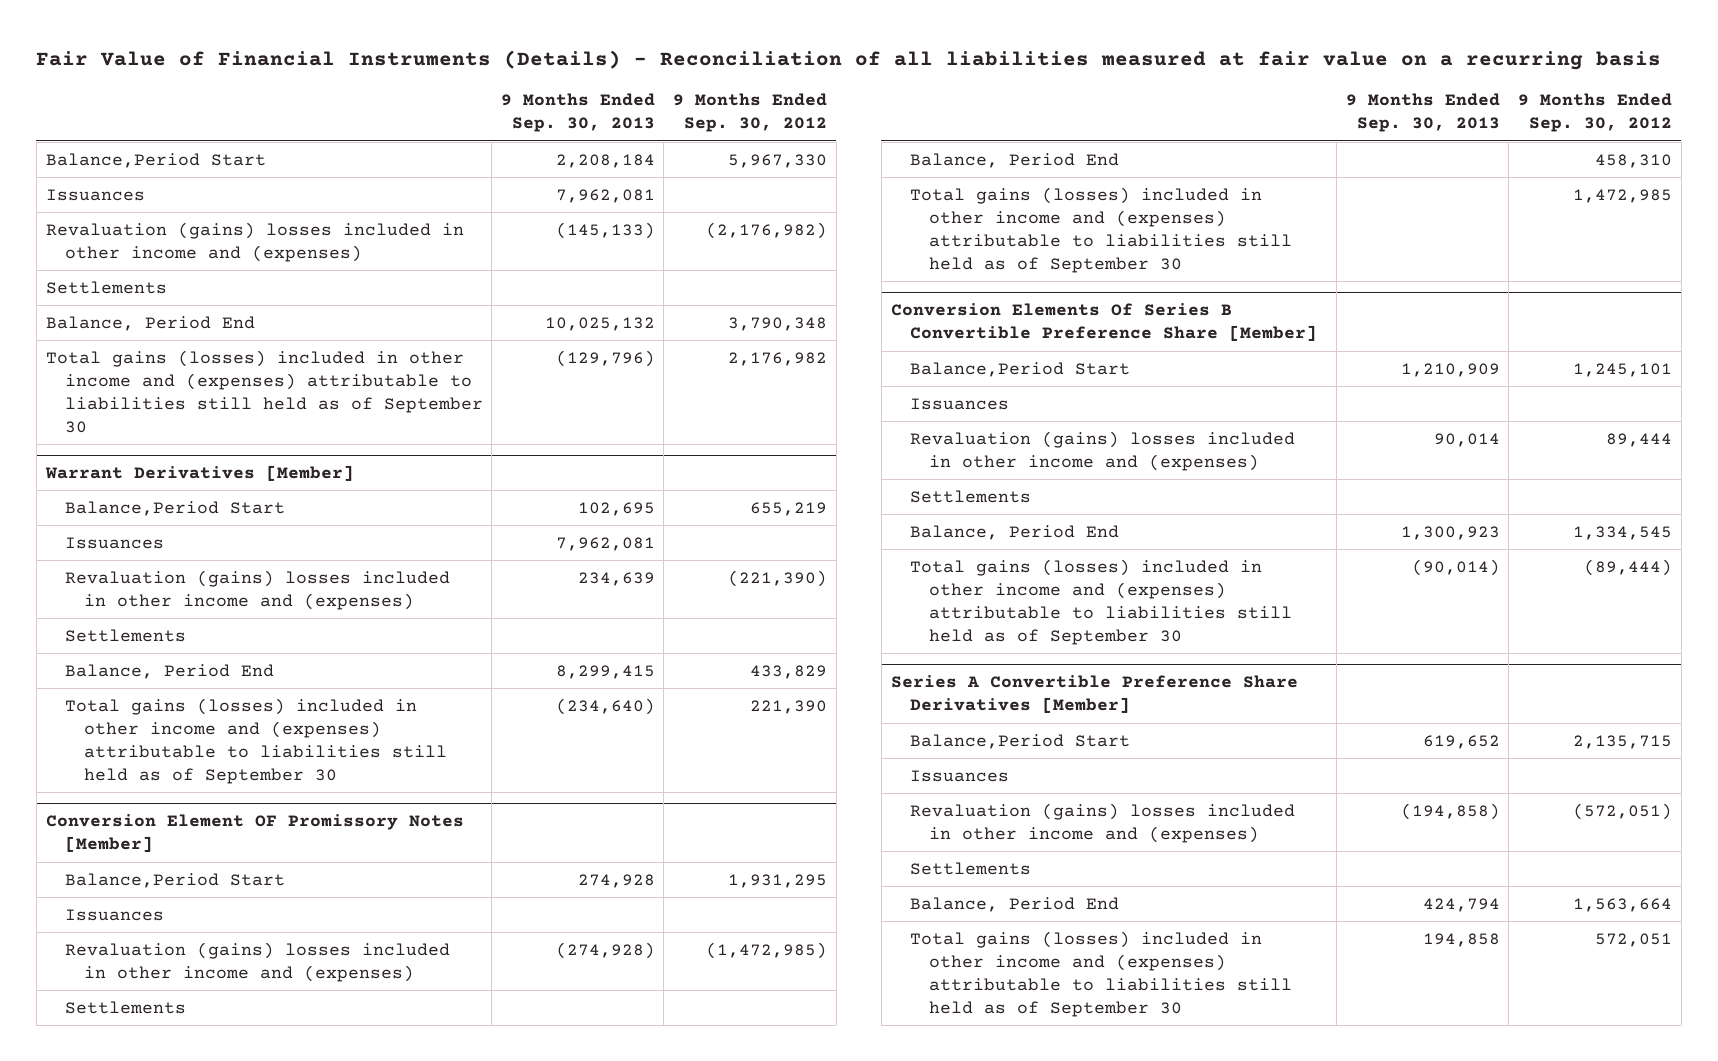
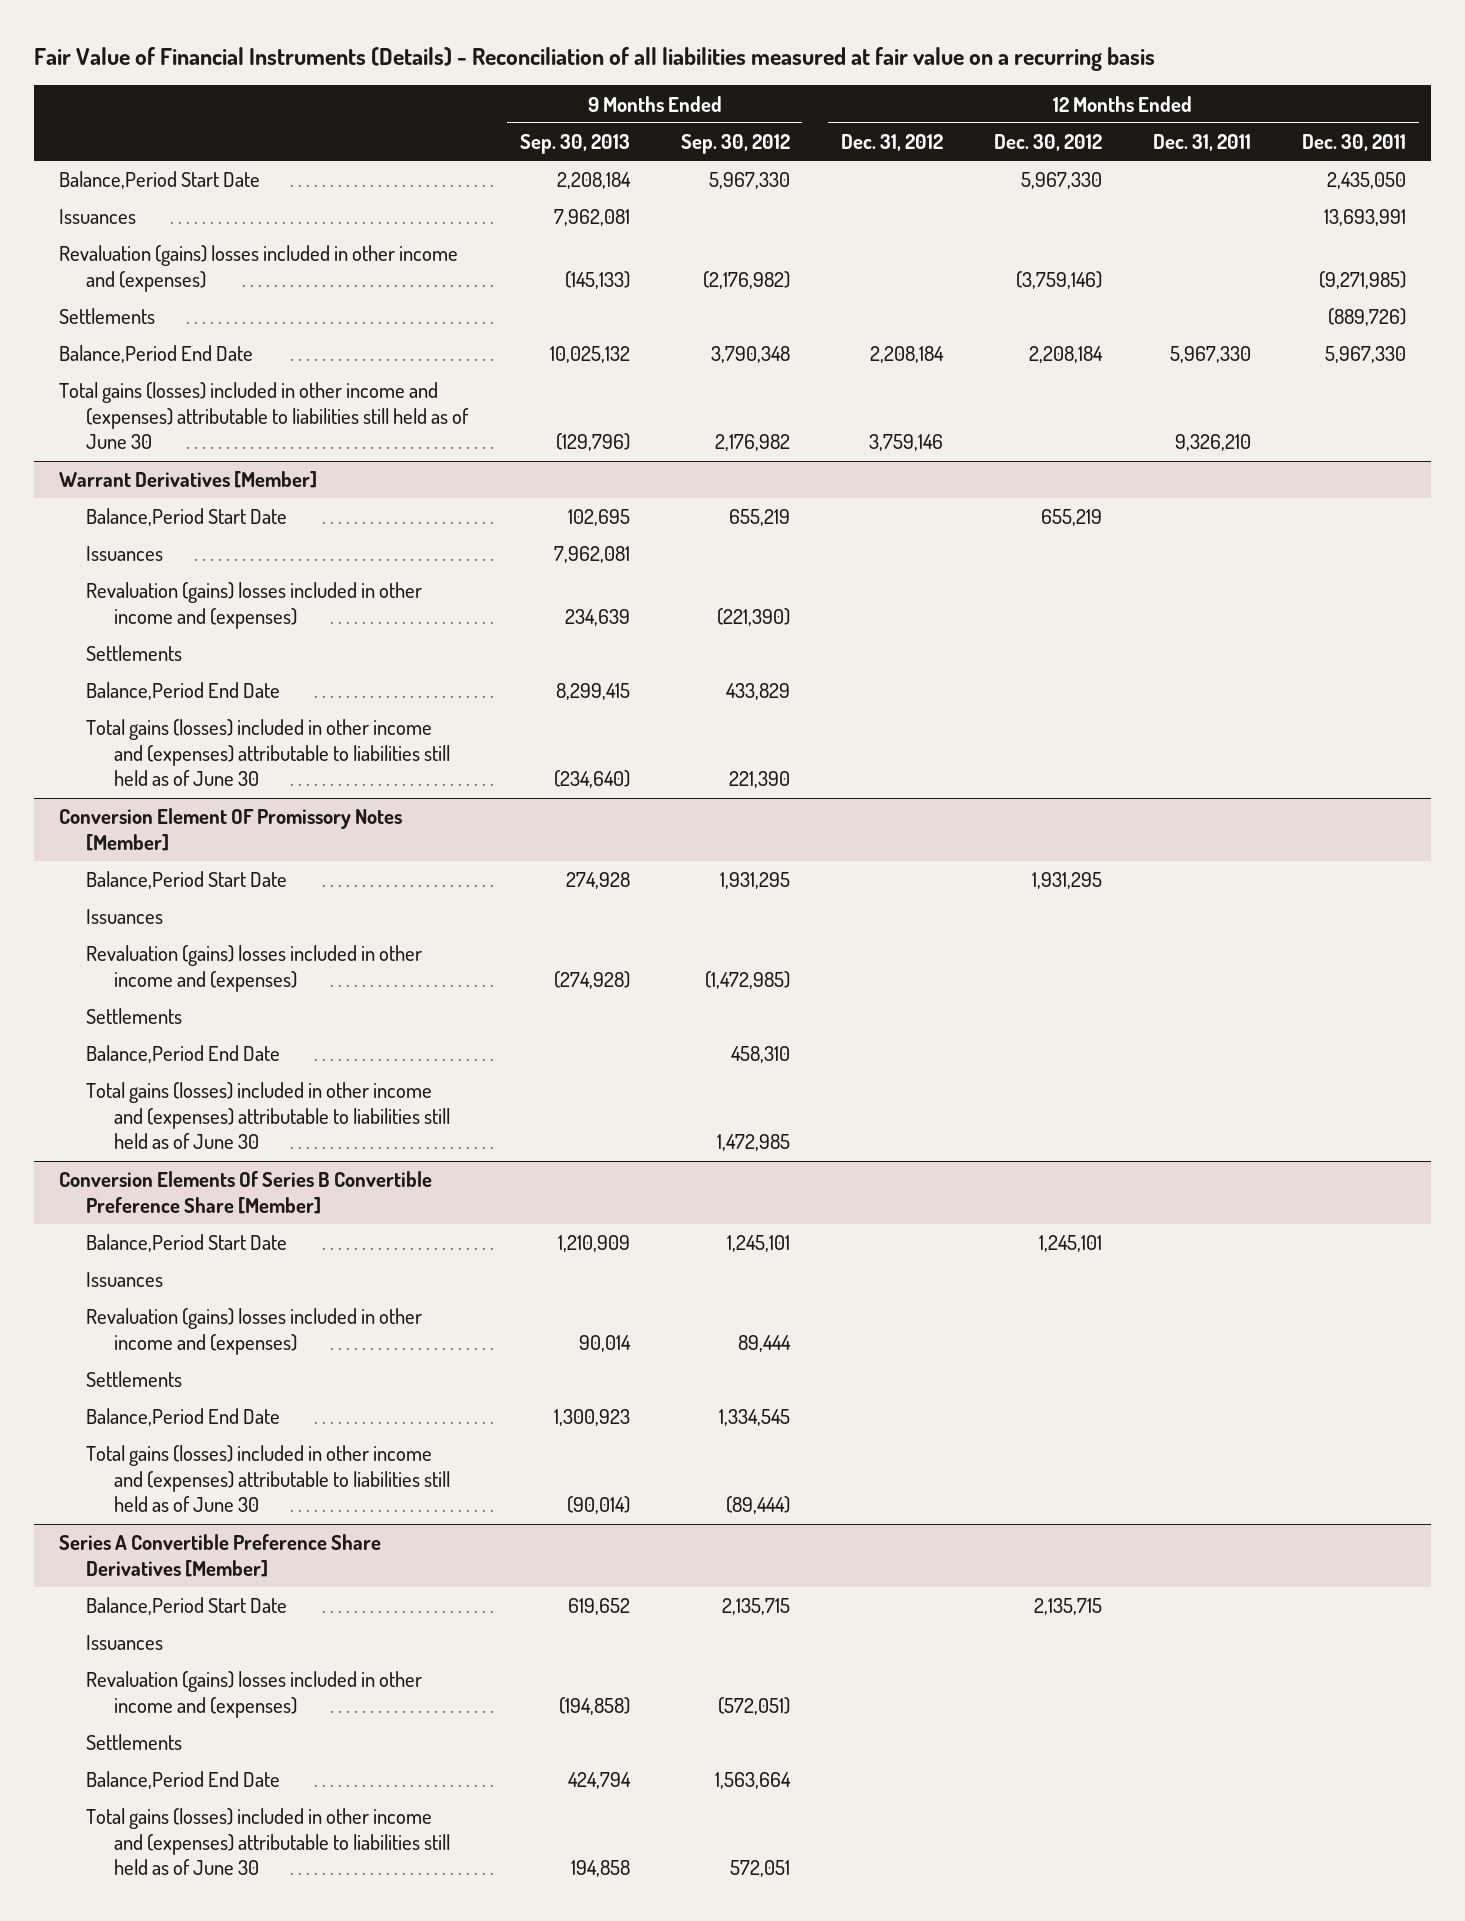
- | 9 Months Ended Sep. 30, 2013 | 9 Months Ended Sep. 30, 2012
+ | 9 Months Ended Sep. 30, 2013 | 9 Months Ended Sep. 30, 2012 | 12 Months Ended Dec. 31, 2012 | 12 Months Ended Dec. 30, 2012 | 12 Months Ended Dec. 31, 2011 | 12 Months Ended Dec. 30, 2011
- Balance,Period Start | 2,208,184 | 5,967,330
+ Balance,Period Start Date | 2,208,184 | 5,967,330 | | 5,967,330 | | 2,435,050
- Balance, Period End | 10,025,132 | 3,790,348
- Total gains (losses) included in other income and (expenses) attributable to liabilities still held as of September 30 | (129,796) | 2,176,982
+ Balance,Period End Date | 10,025,132 | 3,790,348 | 2,208,184 | 2,208,184 | 5,967,330 | 5,967,330
+ Total gains (losses) included in other income and (expenses) attributable to liabilities still held as of June 30 | (129,796) | 2,176,982 | 3,759,146 | | 9,326,210 |
@ Warrant Derivatives [Member]
- Balance,Period Start | 102,695 | 655,219
+ Balance,Period Start Date | 102,695 | 655,219 | | 655,219 | |
- Balance, Period End | 8,299,415 | 433,829
- Total gains (losses) included in other income and (expenses) attributable to liabilities still held as of September 30 | (234,640) | 221,390
+ Balance,Period End Date | 8,299,415 | 433,829 | | | |
+ Total gains (losses) included in other income and (expenses) attributable to liabilities still held as of June 30 | (234,640) | 221,390 | | | |
@ Conversion Element OF Promissory Notes [Member]
- Balance,Period Start | 274,928 | 1,931,295
+ Balance,Period Start Date | 274,928 | 1,931,295 | | 1,931,295 | |
- Balance, Period End | | 458,310
- Total gains (losses) included in other income and (expenses) attributable to liabilities still held as of September 30 | | 1,472,985
+ Balance,Period End Date | | 458,310 | | | |
+ Total gains (losses) included in other income and (expenses) attributable to liabilities still held as of June 30 | | 1,472,985 | | | |
@ Conversion Elements Of Series B Convertible Preference Share [Member]
- Balance,Period Start | 1,210,909 | 1,245,101
+ Balance,Period Start Date | 1,210,909 | 1,245,101 | | 1,245,101 | |
- Balance, Period End | 1,300,923 | 1,334,545
- Total gains (losses) included in other income and (expenses) attributable to liabilities still held as of September 30 | (90,014) | (89,444)
+ Balance,Period End Date | 1,300,923 | 1,334,545 | | | |
+ Total gains (losses) included in other income and (expenses) attributable to liabilities still held as of June 30 | (90,014) | (89,444) | | | |
@ Series A Convertible Preference Share Derivatives [Member]
- Balance,Period Start | 619,652 | 2,135,715
+ Balance,Period Start Date | 619,652 | 2,135,715 | | 2,135,715 | |
- Balance, Period End | 424,794 | 1,563,664
- Total gains (losses) included in other income and (expenses) attributable to liabilities still held as of September 30 | 194,858 | 572,051
+ Balance,Period End Date | 424,794 | 1,563,664 | | | |
+ Total gains (losses) included in other income and (expenses) attributable to liabilities still held as of June 30 | 194,858 | 572,051 | | | |

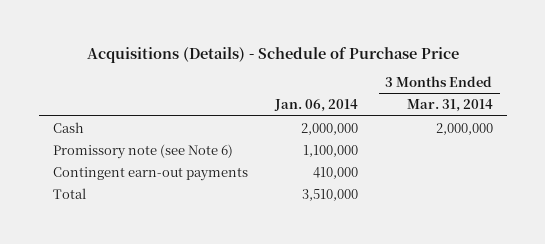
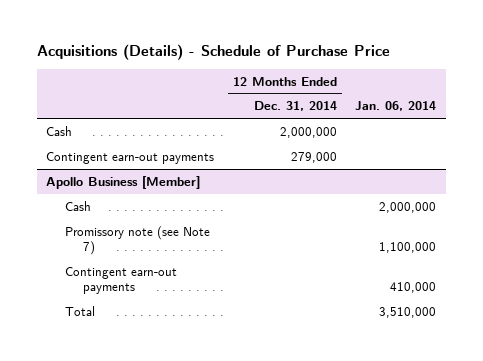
- | Jan. 06, 2014 | 3 Months Ended Mar. 31, 2014
+ | 12 Months Ended Dec. 31, 2014 | Jan. 06, 2014
+ Cash | 2,000,000 |
+ Contingent earn-out payments | 279,000 |
+ Apollo Business [Member]
- Promissory note (see Note 6) | 1,100,000 |
+ Promissory note (see Note 7) | | 1,100,000

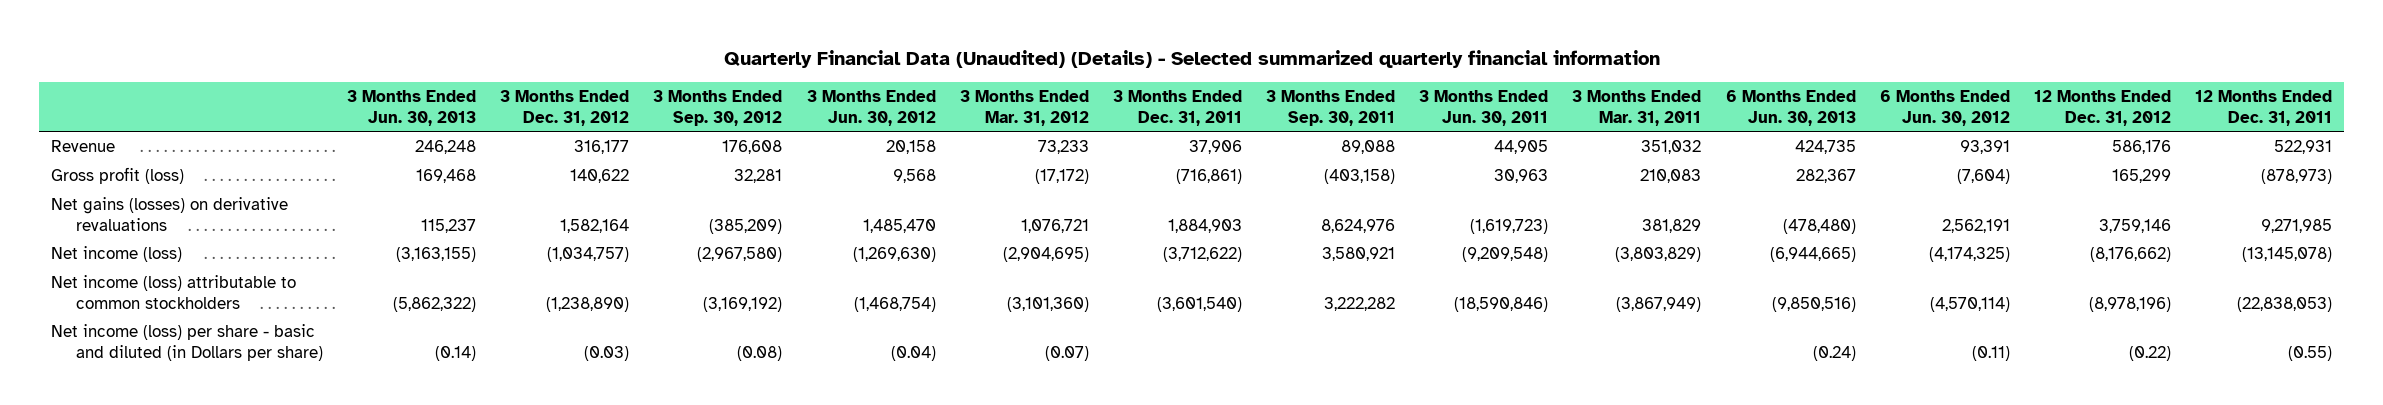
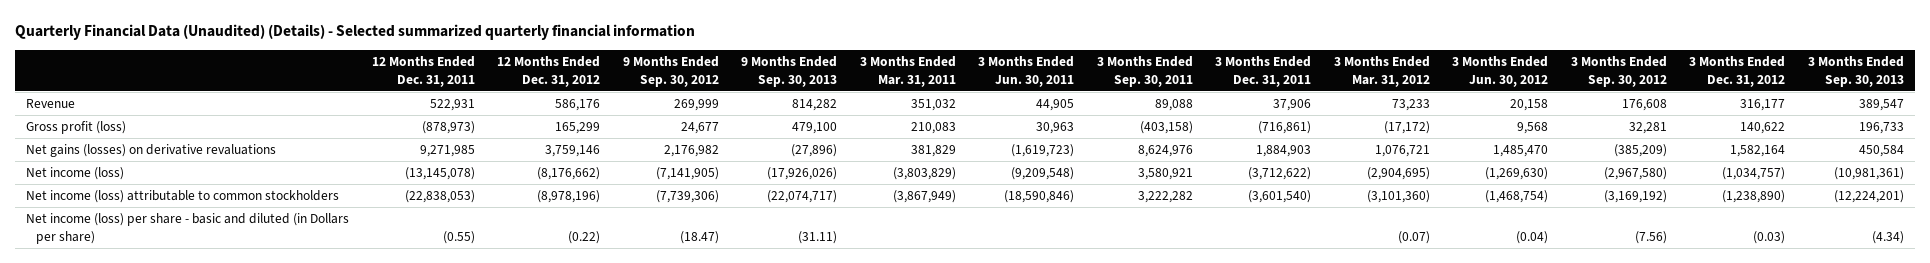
- | 3 Months Ended Jun. 30, 2013 | 3 Months Ended Dec. 31, 2012 | 3 Months Ended Sep. 30, 2012 | 3 Months Ended Jun. 30, 2012 | 3 Months Ended Mar. 31, 2012 | 3 Months Ended Dec. 31, 2011 | 3 Months Ended Sep. 30, 2011 | 3 Months Ended Jun. 30, 2011 | 3 Months Ended Mar. 31, 2011 | 6 Months Ended Jun. 30, 2013 | 6 Months Ended Jun. 30, 2012 | 12 Months Ended Dec. 31, 2012 | 12 Months Ended Dec. 31, 2011
+ | 12 Months Ended Dec. 31, 2011 | 12 Months Ended Dec. 31, 2012 | 9 Months Ended Sep. 30, 2012 | 9 Months Ended Sep. 30, 2013 | 3 Months Ended Mar. 31, 2011 | 3 Months Ended Jun. 30, 2011 | 3 Months Ended Sep. 30, 2011 | 3 Months Ended Dec. 31, 2011 | 3 Months Ended Mar. 31, 2012 | 3 Months Ended Jun. 30, 2012 | 3 Months Ended Sep. 30, 2012 | 3 Months Ended Dec. 31, 2012 | 3 Months Ended Sep. 30, 2013
- Net income (loss) per share - basic and diluted (in Dollars per share) | (0.14) | (0.03) | (0.08) | (0.04) | (0.07) | | | | | (0.24) | (0.11) | (0.22) | (0.55)
+ Net income (loss) per share - basic and diluted (in Dollars per share) | (0.55) | (0.22) | (18.47) | (31.11) | | | | | (0.07) | (0.04) | (7.56) | (0.03) | (4.34)

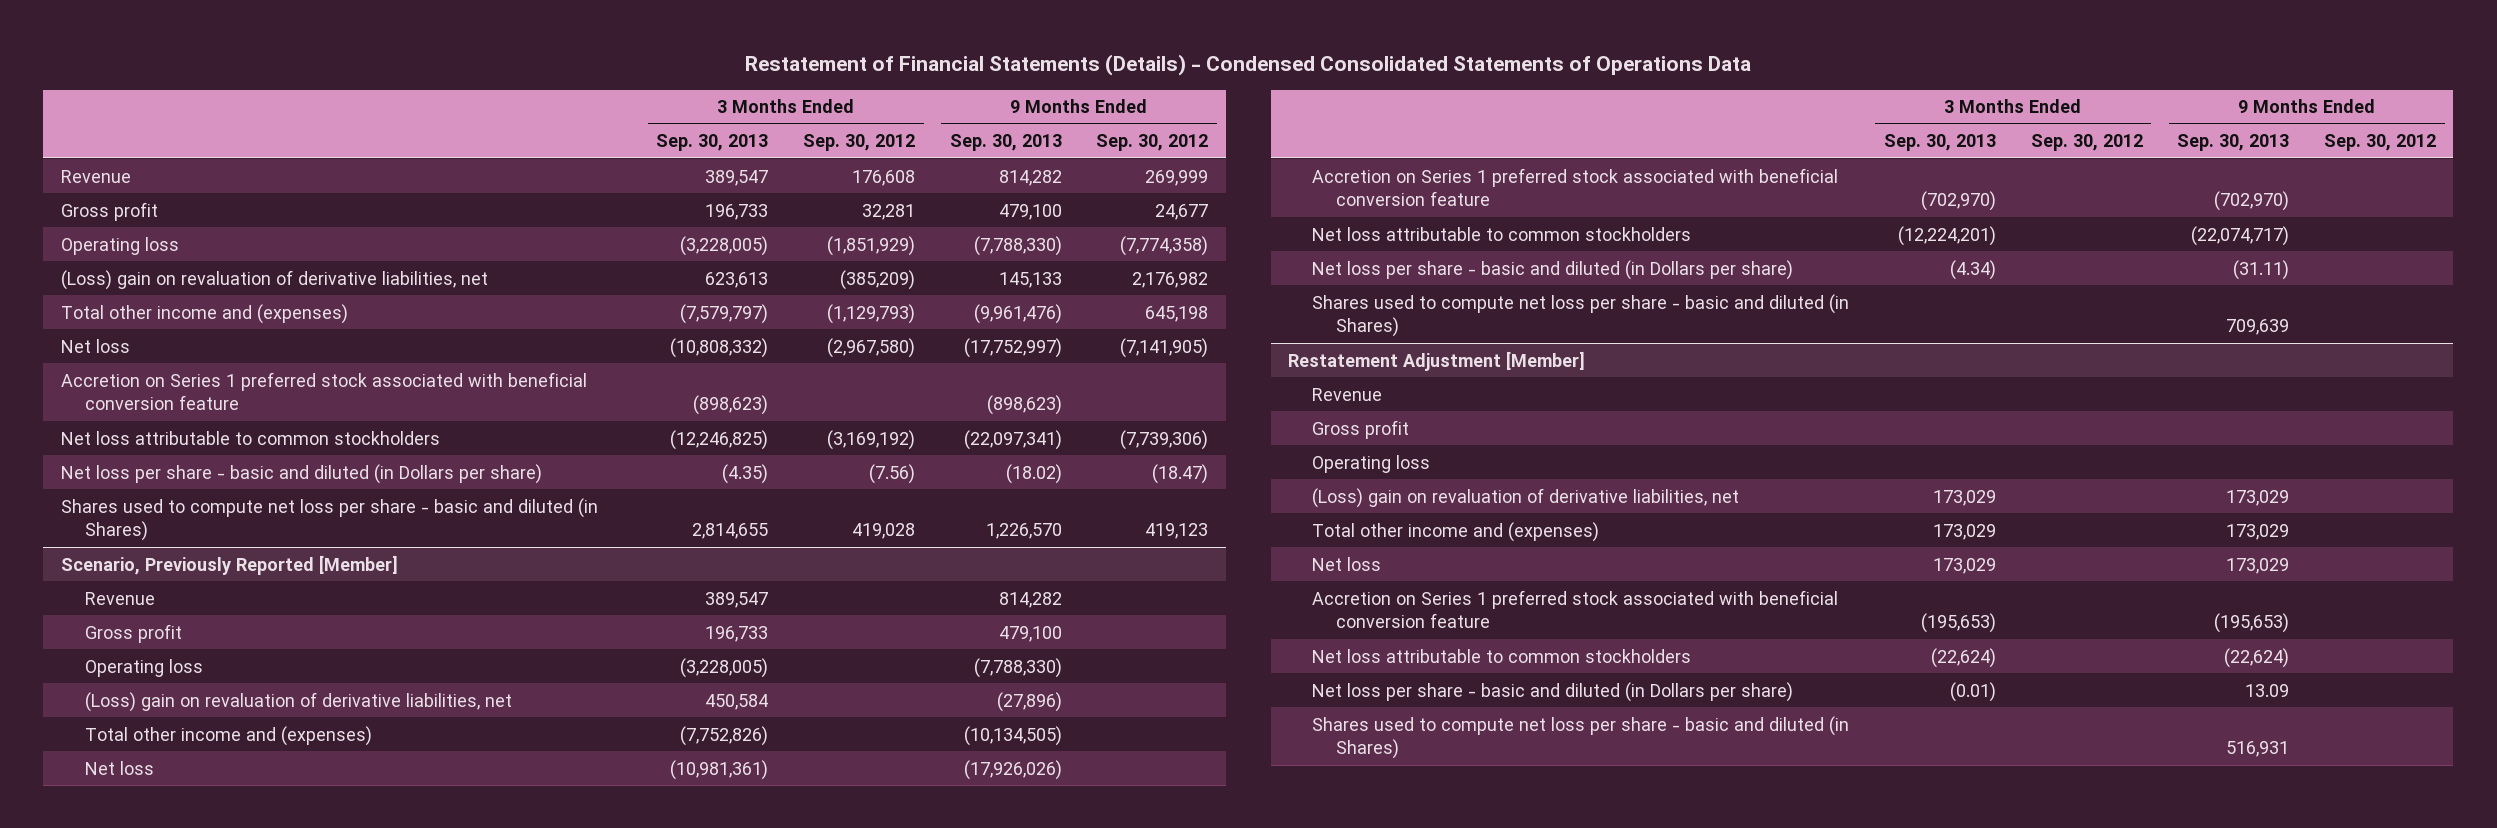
- Quarterly Financial Data (Unaudited) (Details) - Selected summarized quarterly financial information
+ Restatement of Financial Statements (Details) - Condensed Consolidated Statements of Operations Data
- | 12 Months Ended Dec. 31, 2011 | 12 Months Ended Dec. 31, 2012 | 9 Months Ended Sep. 30, 2012 | 9 Months Ended Sep. 30, 2013 | 3 Months Ended Mar. 31, 2011 | 3 Months Ended Jun. 30, 2011 | 3 Months Ended Sep. 30, 2011 | 3 Months Ended Dec. 31, 2011 | 3 Months Ended Mar. 31, 2012 | 3 Months Ended Jun. 30, 2012 | 3 Months Ended Sep. 30, 2012 | 3 Months Ended Dec. 31, 2012 | 3 Months Ended Sep. 30, 2013
+ | 3 Months Ended Sep. 30, 2013 | 3 Months Ended Sep. 30, 2012 | 9 Months Ended Sep. 30, 2013 | 9 Months Ended Sep. 30, 2012
- Gross profit (loss) | (878,973) | 165,299 | 24,677 | 479,100 | 210,083 | 30,963 | (403,158) | (716,861) | (17,172) | 9,568 | 32,281 | 140,622 | 196,733
- Net gains (losses) on derivative revaluations | 9,271,985 | 3,759,146 | 2,176,982 | (27,896) | 381,829 | (1,619,723) | 8,624,976 | 1,884,903 | 1,076,721 | 1,485,470 | (385,209) | 1,582,164 | 450,584
- Net income (loss) | (13,145,078) | (8,176,662) | (7,141,905) | (17,926,026) | (3,803,829) | (9,209,548) | 3,580,921 | (3,712,622) | (2,904,695) | (1,269,630) | (2,967,580) | (1,034,757) | (10,981,361)
- Net income (loss) attributable to common stockholders | (22,838,053) | (8,978,196) | (7,739,306) | (22,074,717) | (3,867,949) | (18,590,846) | 3,222,282 | (3,601,540) | (3,101,360) | (1,468,754) | (3,169,192) | (1,238,890) | (12,224,201)
- Net income (loss) per share - basic and diluted (in Dollars per share) | (0.55) | (0.22) | (18.47) | (31.11) | | | | | (0.07) | (0.04) | (7.56) | (0.03) | (4.34)
+ Gross profit | 196,733 | 32,281 | 479,100 | 24,677
+ Operating loss | (3,228,005) | (1,851,929) | (7,788,330) | (7,774,358)
+ (Loss) gain on revaluation of derivative liabilities, net | 623,613 | (385,209) | 145,133 | 2,176,982
+ Total other income and (expenses) | (7,579,797) | (1,129,793) | (9,961,476) | 645,198
+ Net loss | (10,808,332) | (2,967,580) | (17,752,997) | (7,141,905)
+ Accretion on Series 1 preferred stock associated with beneficial conversion feature | (898,623) | | (898,623) |
+ Net loss attributable to common stockholders | (12,246,825) | (3,169,192) | (22,097,341) | (7,739,306)
+ Net loss per share - basic and diluted (in Dollars per share) | (4.35) | (7.56) | (18.02) | (18.47)
+ Shares used to compute net loss per share - basic and diluted (in Shares) | 2,814,655 | 419,028 | 1,226,570 | 419,123
+ Scenario, Previously Reported [Member]
+ Revenue | 389,547 | | 814,282 |
+ Gross profit | 196,733 | | 479,100 |
+ Operating loss | (3,228,005) | | (7,788,330) |
+ (Loss) gain on revaluation of derivative liabilities, net | 450,584 | | (27,896) |
+ Total other income and (expenses) | (7,752,826) | | (10,134,505) |
+ Net loss | (10,981,361) | | (17,926,026) |
+ Accretion on Series 1 preferred stock associated with beneficial conversion feature | (702,970) | | (702,970) |
+ Net loss attributable to common stockholders | (12,224,201) | | (22,074,717) |
+ Net loss per share - basic and diluted (in Dollars per share) | (4.34) | | (31.11) |
+ Shares used to compute net loss per share - basic and diluted (in Shares) | | | 709,639 |
+ Restatement Adjustment [Member]
+ Revenue
+ Gross profit
+ Operating loss
+ (Loss) gain on revaluation of derivative liabilities, net | 173,029 | | 173,029 |
+ Total other income and (expenses) | 173,029 | | 173,029 |
+ Net loss | 173,029 | | 173,029 |
+ Accretion on Series 1 preferred stock associated with beneficial conversion feature | (195,653) | | (195,653) |
+ Net loss attributable to common stockholders | (22,624) | | (22,624) |
+ Net loss per share - basic and diluted (in Dollars per share) | (0.01) | | 13.09 |
+ Shares used to compute net loss per share - basic and diluted (in Shares) | | | 516,931 |

